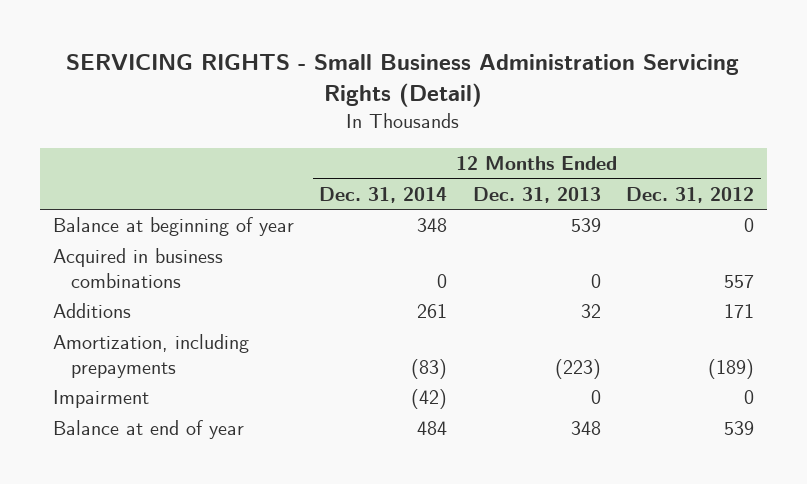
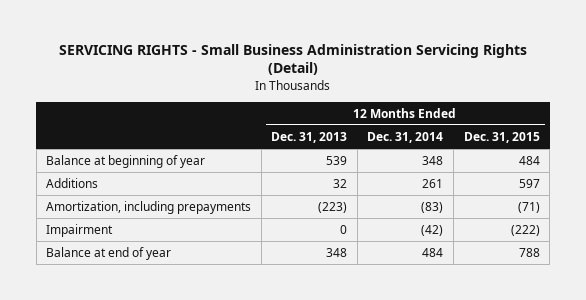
- | 12 Months Ended Dec. 31, 2014 | 12 Months Ended Dec. 31, 2013 | 12 Months Ended Dec. 31, 2012
+ | 12 Months Ended Dec. 31, 2013 | 12 Months Ended Dec. 31, 2014 | 12 Months Ended Dec. 31, 2015
- Acquired in business combinations | 0 | 0 | 557

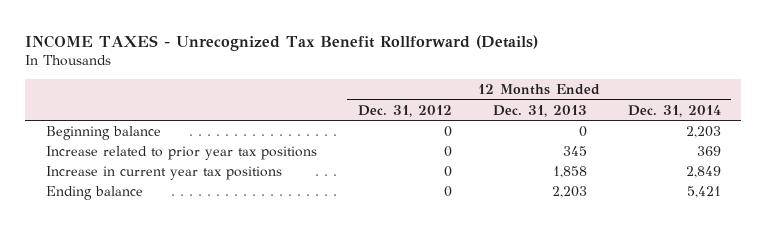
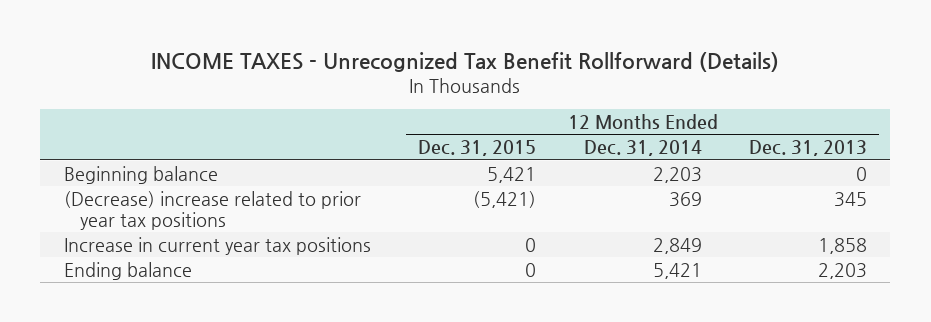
- | 12 Months Ended Dec. 31, 2012 | 12 Months Ended Dec. 31, 2013 | 12 Months Ended Dec. 31, 2014
+ | 12 Months Ended Dec. 31, 2015 | 12 Months Ended Dec. 31, 2014 | 12 Months Ended Dec. 31, 2013
- Increase related to prior year tax positions | 0 | 345 | 369
+ (Decrease) increase related to prior year tax positions | (5,421) | 369 | 345

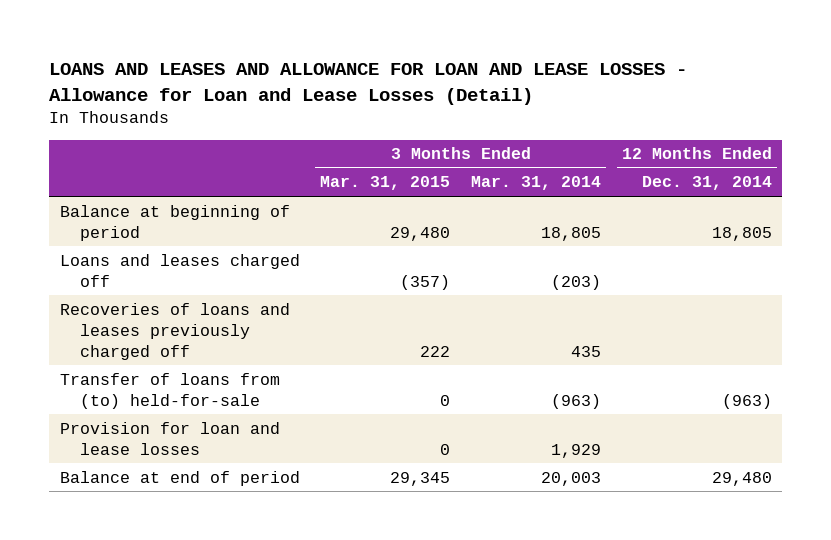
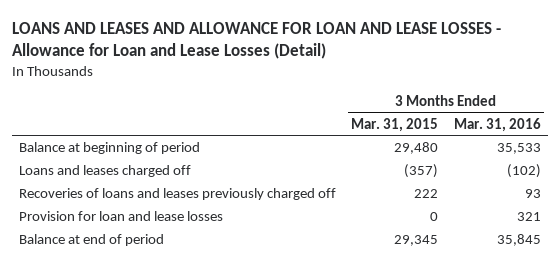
- | 3 Months Ended Mar. 31, 2015 | 3 Months Ended Mar. 31, 2014 | 12 Months Ended Dec. 31, 2014
+ | 3 Months Ended Mar. 31, 2015 | 3 Months Ended Mar. 31, 2016
- Transfer of loans from (to) held-for-sale | 0 | (963) | (963)

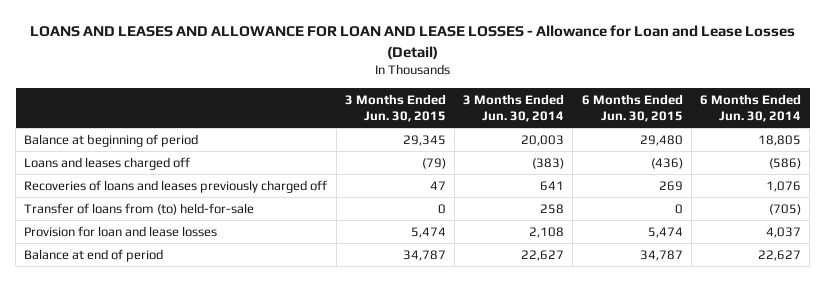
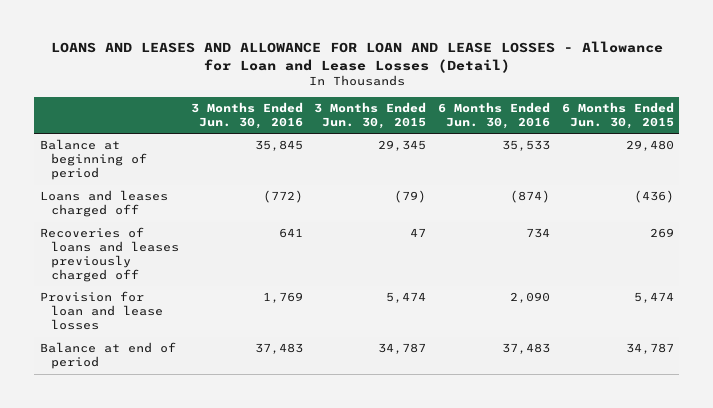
- | 3 Months Ended Jun. 30, 2015 | 3 Months Ended Jun. 30, 2014 | 6 Months Ended Jun. 30, 2015 | 6 Months Ended Jun. 30, 2014
+ | 3 Months Ended Jun. 30, 2016 | 3 Months Ended Jun. 30, 2015 | 6 Months Ended Jun. 30, 2016 | 6 Months Ended Jun. 30, 2015
- Transfer of loans from (to) held-for-sale | 0 | 258 | 0 | (705)

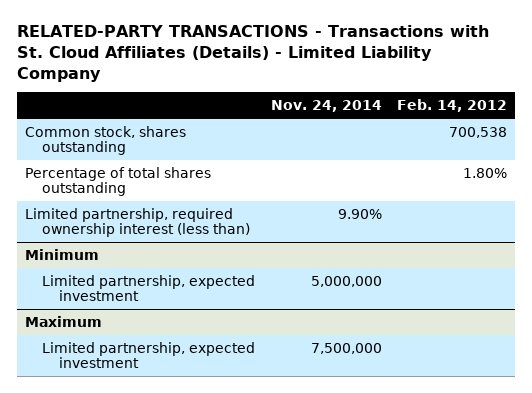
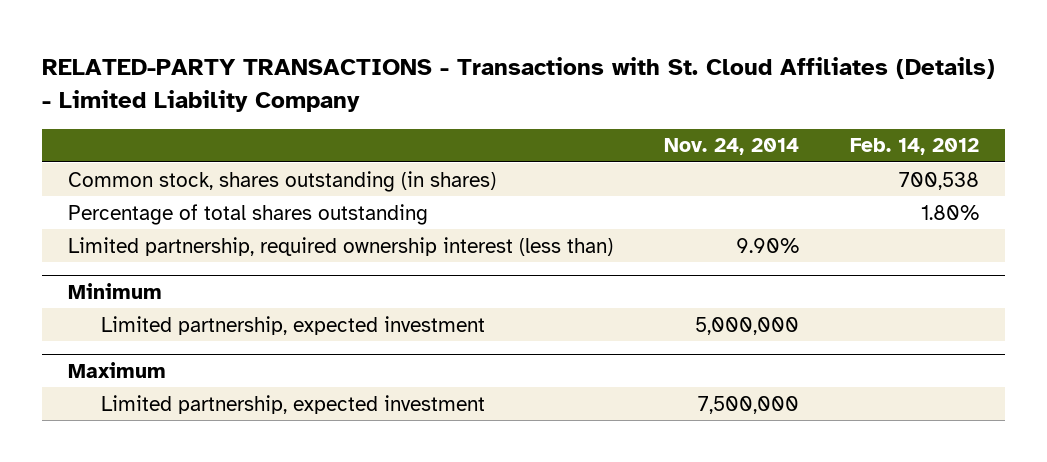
- Common stock, shares outstanding | | 700,538
+ Common stock, shares outstanding (in shares) | | 700,538

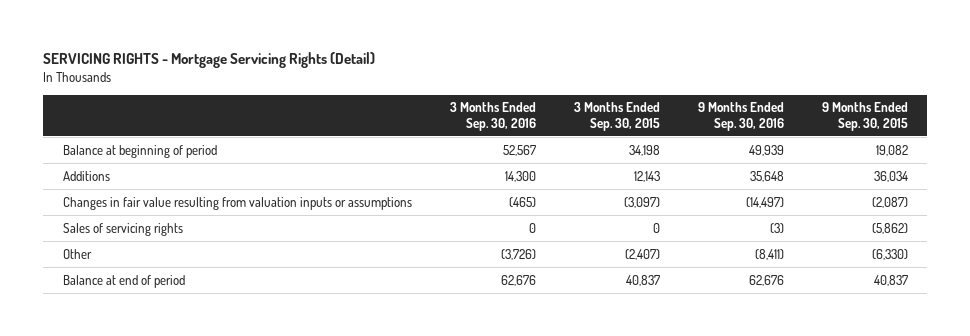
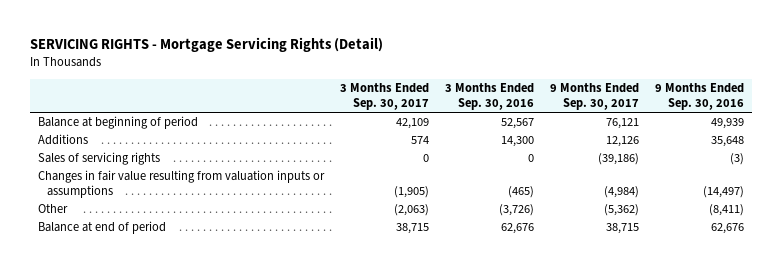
- | 3 Months Ended Sep. 30, 2016 | 3 Months Ended Sep. 30, 2015 | 9 Months Ended Sep. 30, 2016 | 9 Months Ended Sep. 30, 2015
+ | 3 Months Ended Sep. 30, 2017 | 3 Months Ended Sep. 30, 2016 | 9 Months Ended Sep. 30, 2017 | 9 Months Ended Sep. 30, 2016
moved down: Changes in fair value resulting from valuation inputs or assumptions | (1,905) | (465) | (4,984) | (14,497)

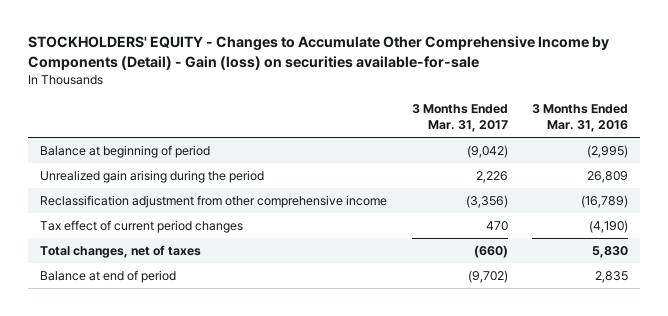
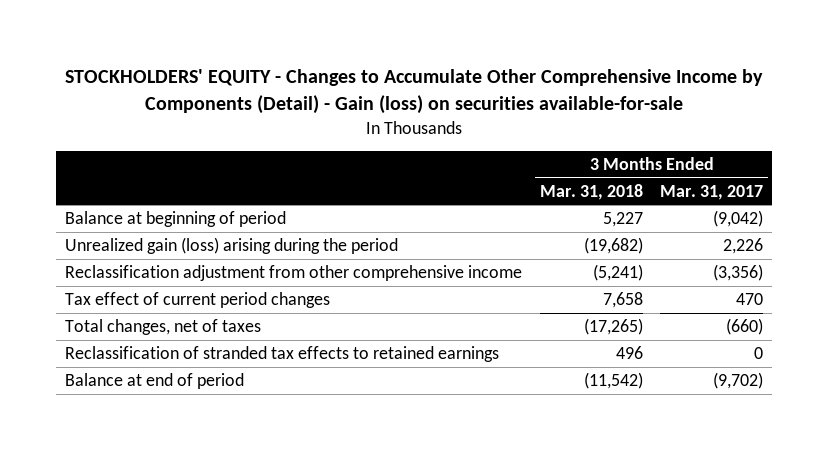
- | 3 Months Ended Mar. 31, 2017 | 3 Months Ended Mar. 31, 2016
+ | 3 Months Ended Mar. 31, 2018 | 3 Months Ended Mar. 31, 2017
- Unrealized gain arising during the period | 2,226 | 26,809
+ Unrealized gain (loss) arising during the period | (19,682) | 2,226
+ Reclassification of stranded tax effects to retained earnings | 496 | 0

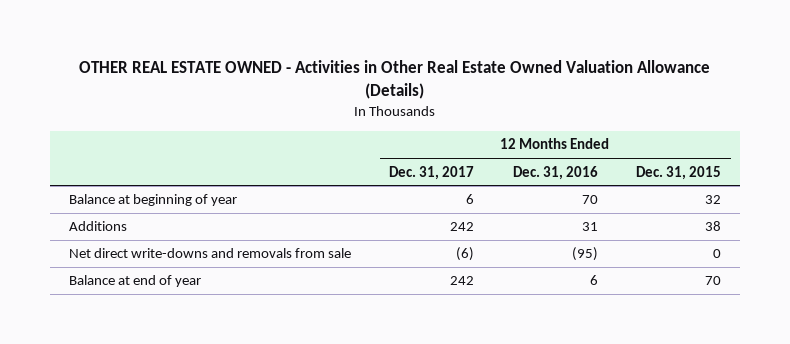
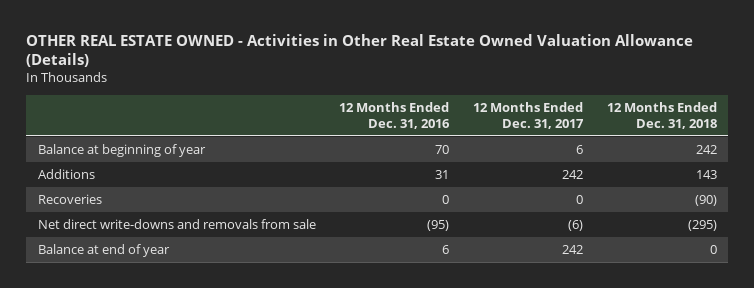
- | 12 Months Ended Dec. 31, 2017 | 12 Months Ended Dec. 31, 2016 | 12 Months Ended Dec. 31, 2015
+ | 12 Months Ended Dec. 31, 2016 | 12 Months Ended Dec. 31, 2017 | 12 Months Ended Dec. 31, 2018
+ Recoveries | 0 | 0 | (90)

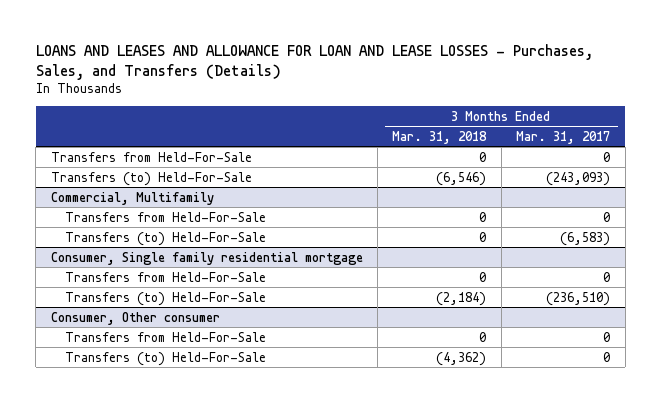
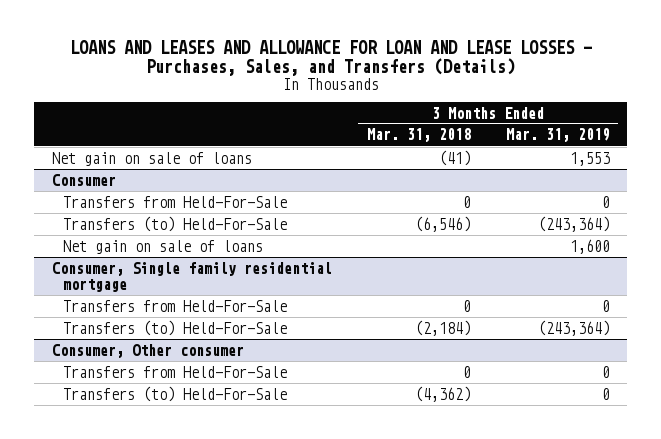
- | 3 Months Ended Mar. 31, 2018 | 3 Months Ended Mar. 31, 2017
+ | 3 Months Ended Mar. 31, 2018 | 3 Months Ended Mar. 31, 2019
+ Net gain on sale of loans | (41) | 1,553
+ Consumer
- Commercial, Multifamily
- Transfers from Held-For-Sale | 0 | 0
- Transfers (to) Held-For-Sale | 0 | (6,583)
+ Net gain on sale of loans | | 1,600

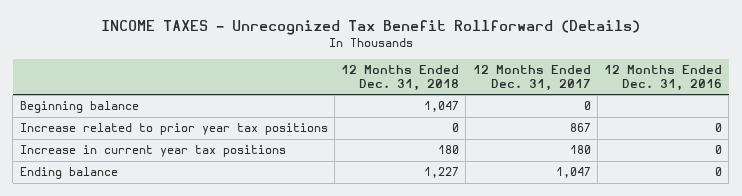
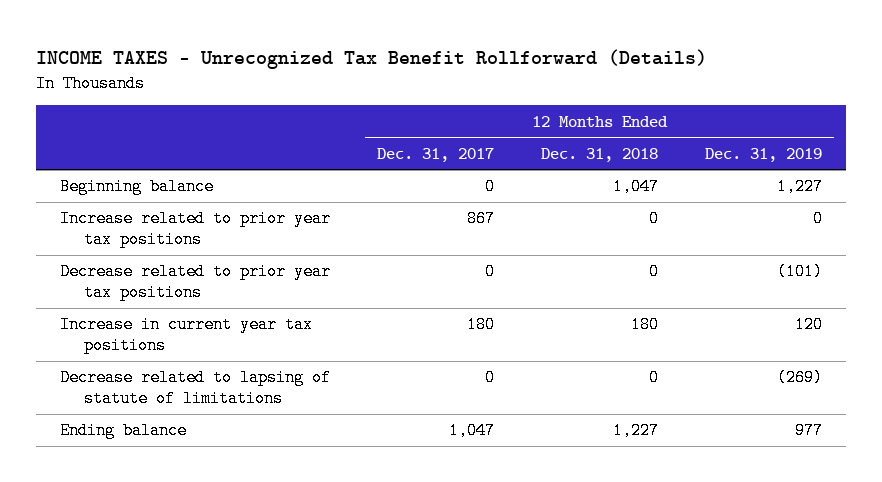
- | 12 Months Ended Dec. 31, 2018 | 12 Months Ended Dec. 31, 2017 | 12 Months Ended Dec. 31, 2016
+ | 12 Months Ended Dec. 31, 2017 | 12 Months Ended Dec. 31, 2018 | 12 Months Ended Dec. 31, 2019
+ Decrease related to prior year tax positions | 0 | 0 | (101)
+ Decrease related to lapsing of statute of limitations | 0 | 0 | (269)

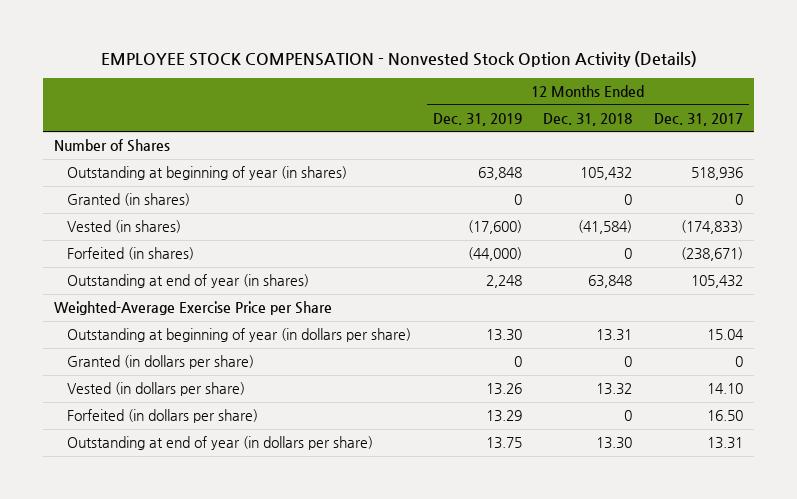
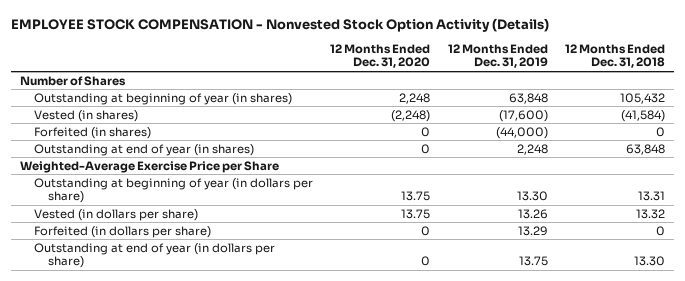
- | 12 Months Ended Dec. 31, 2019 | 12 Months Ended Dec. 31, 2018 | 12 Months Ended Dec. 31, 2017
+ | 12 Months Ended Dec. 31, 2020 | 12 Months Ended Dec. 31, 2019 | 12 Months Ended Dec. 31, 2018
- Granted (in shares) | 0 | 0 | 0
- Granted (in dollars per share) | 0 | 0 | 0

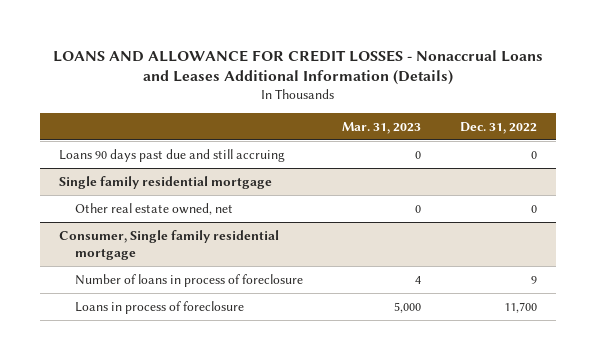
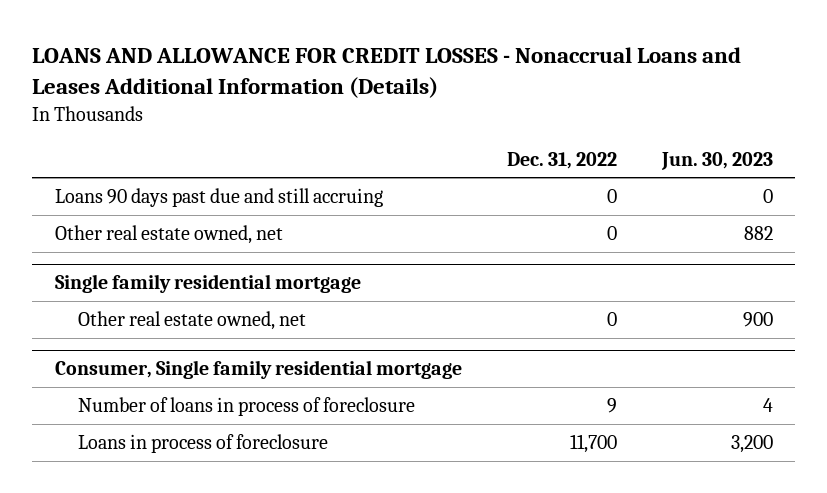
- | Mar. 31, 2023 | Dec. 31, 2022
+ | Dec. 31, 2022 | Jun. 30, 2023
+ Other real estate owned, net | 0 | 882

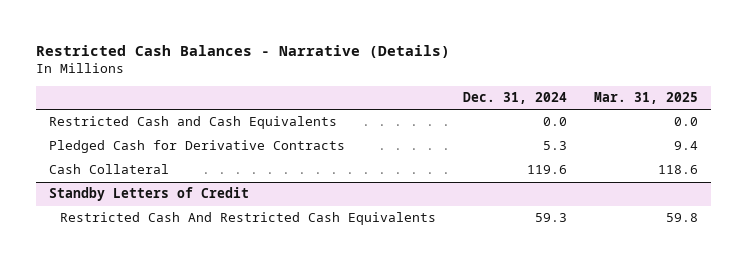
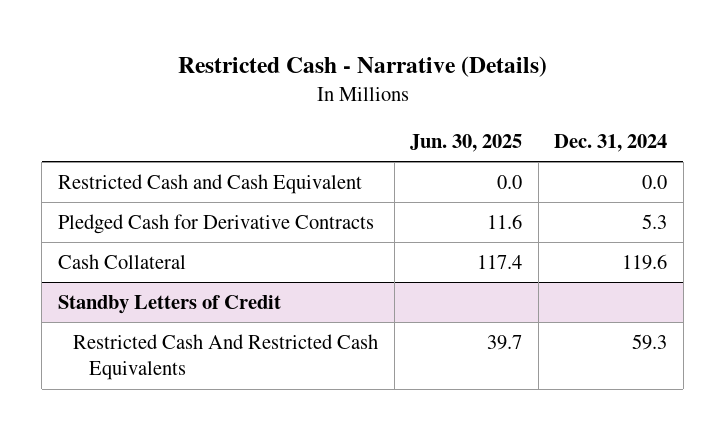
- Restricted Cash Balances - Narrative (Details)
+ Restricted Cash - Narrative (Details)
- | Dec. 31, 2024 | Mar. 31, 2025
+ | Jun. 30, 2025 | Dec. 31, 2024
- Restricted Cash and Cash Equivalents | 0.0 | 0.0
+ Restricted Cash and Cash Equivalent | 0.0 | 0.0

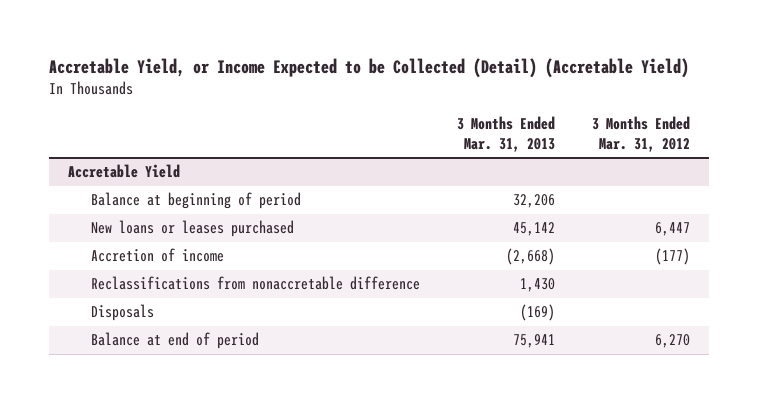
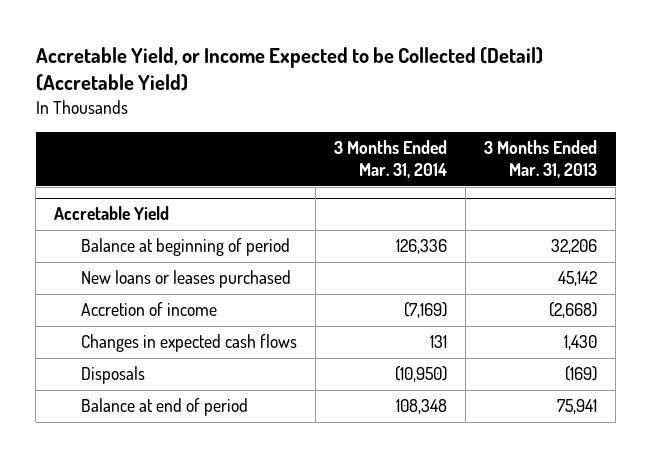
- | 3 Months Ended Mar. 31, 2013 | 3 Months Ended Mar. 31, 2012
+ | 3 Months Ended Mar. 31, 2014 | 3 Months Ended Mar. 31, 2013
@ Accretable Yield
- Reclassifications from nonaccretable difference | 1,430 |
+ Changes in expected cash flows | 131 | 1,430

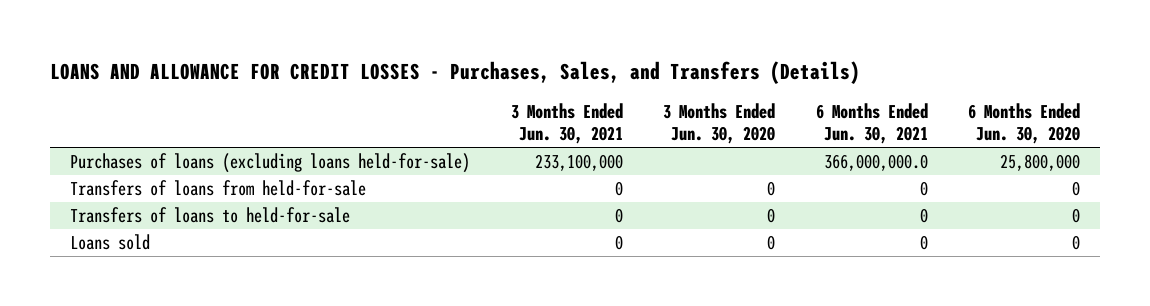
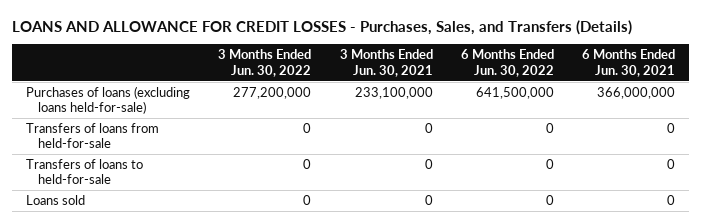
- | 3 Months Ended Jun. 30, 2021 | 3 Months Ended Jun. 30, 2020 | 6 Months Ended Jun. 30, 2021 | 6 Months Ended Jun. 30, 2020
+ | 3 Months Ended Jun. 30, 2022 | 3 Months Ended Jun. 30, 2021 | 6 Months Ended Jun. 30, 2022 | 6 Months Ended Jun. 30, 2021
- Purchases of loans (excluding loans held-for-sale) | 233,100,000 | | 366,000,000.0 | 25,800,000
+ Purchases of loans (excluding loans held-for-sale) | 277,200,000 | 233,100,000 | 641,500,000 | 366,000,000

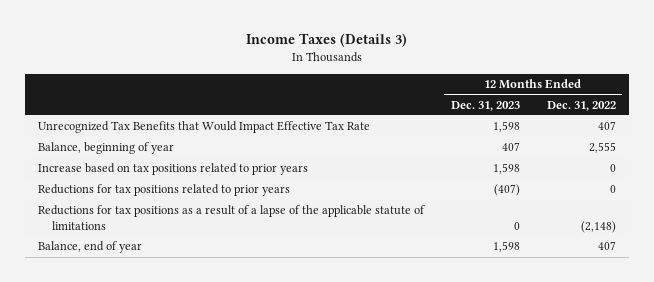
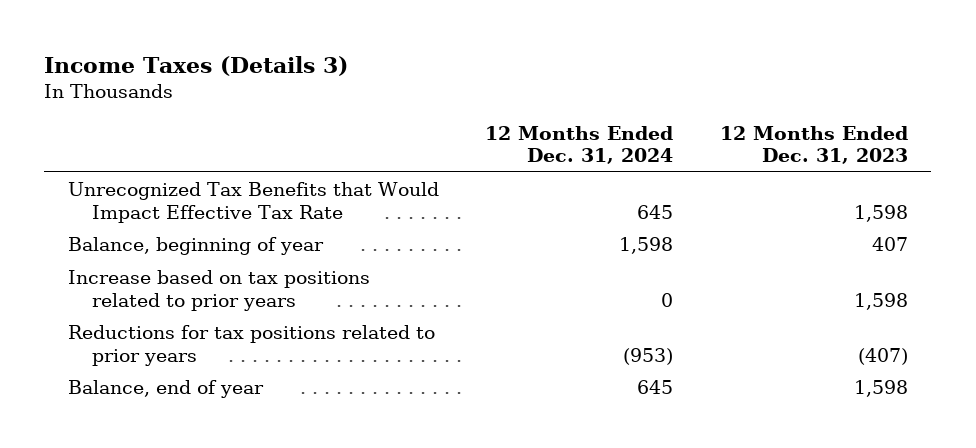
- | 12 Months Ended Dec. 31, 2023 | 12 Months Ended Dec. 31, 2022
+ | 12 Months Ended Dec. 31, 2024 | 12 Months Ended Dec. 31, 2023
- Reductions for tax positions as a result of a lapse of the applicable statute of limitations | 0 | (2,148)

